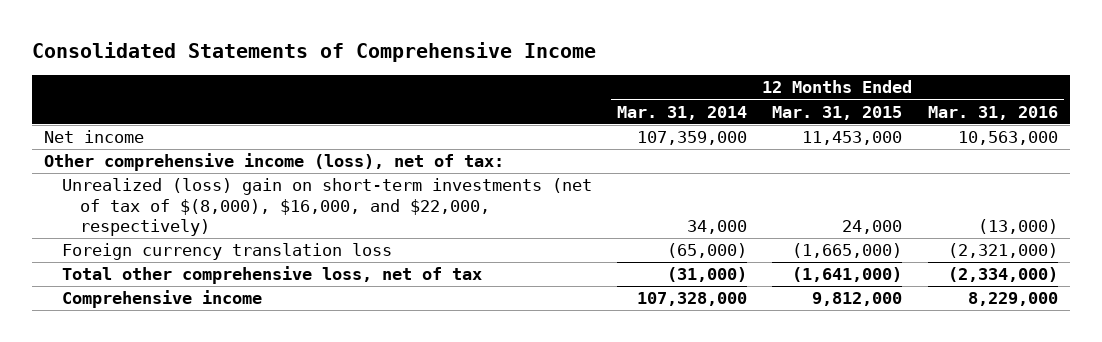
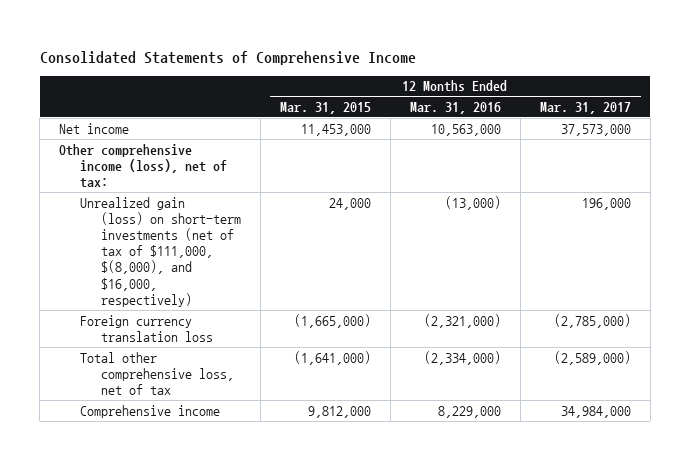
- | 12 Months Ended Mar. 31, 2014 | 12 Months Ended Mar. 31, 2015 | 12 Months Ended Mar. 31, 2016
+ | 12 Months Ended Mar. 31, 2015 | 12 Months Ended Mar. 31, 2016 | 12 Months Ended Mar. 31, 2017
- Unrealized (loss) gain on short-term investments (net of tax of $(8,000), $16,000, and $22,000, respectively) | 34,000 | 24,000 | (13,000)
+ Unrealized gain (loss) on short-term investments (net of tax of $111,000, $(8,000), and $16,000, respectively) | 24,000 | (13,000) | 196,000

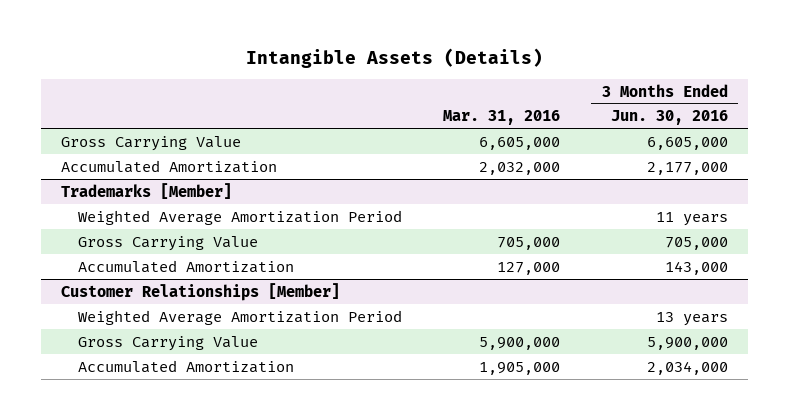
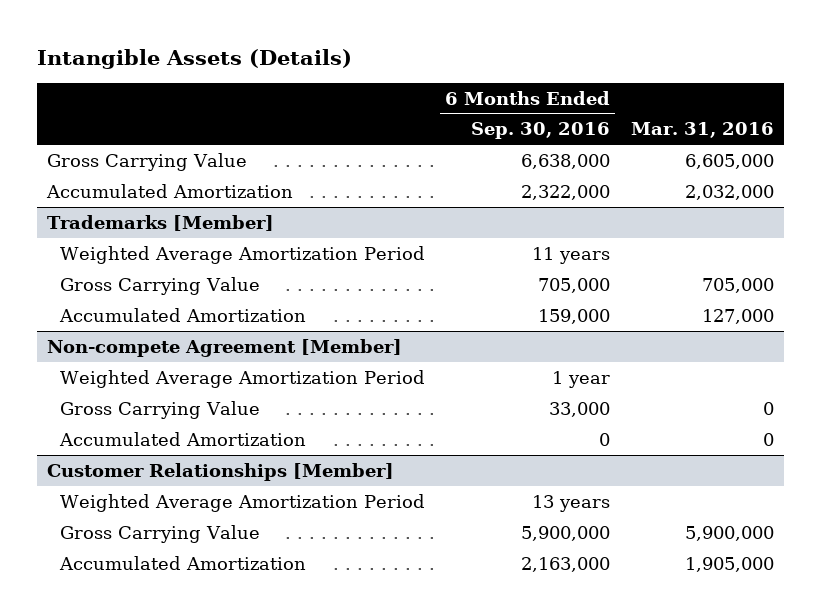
- | Mar. 31, 2016 | 3 Months Ended Jun. 30, 2016
+ | 6 Months Ended Sep. 30, 2016 | Mar. 31, 2016
+ Non-compete Agreement [Member]
+ Weighted Average Amortization Period | 1 year |
+ Gross Carrying Value | 33,000 | 0
+ Accumulated Amortization | 0 | 0

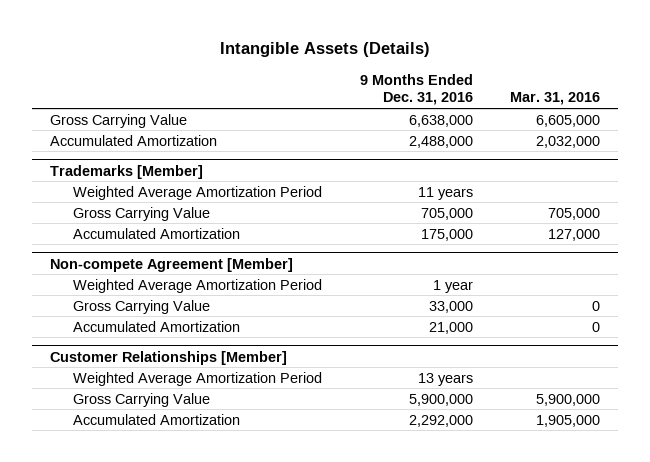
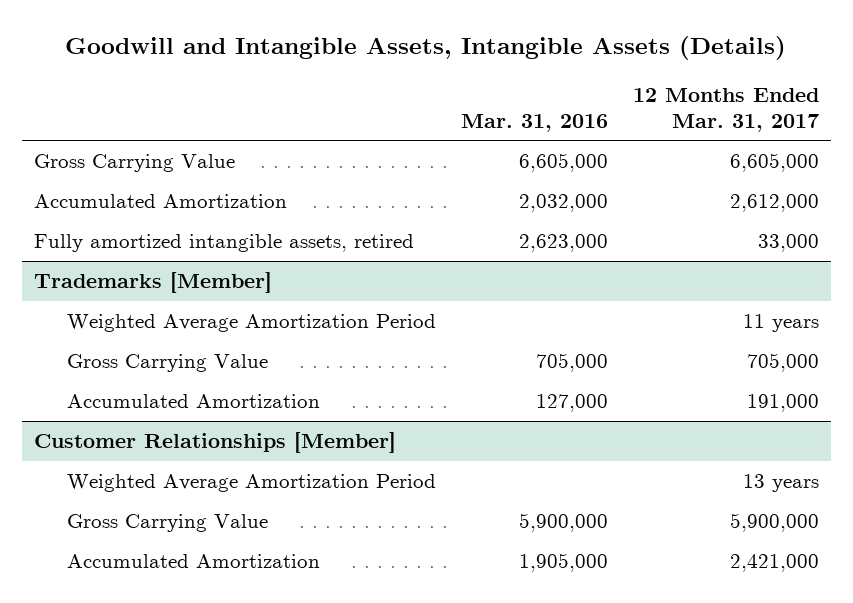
- Intangible Assets (Details)
+ Goodwill and Intangible Assets, Intangible Assets (Details)
- | 9 Months Ended Dec. 31, 2016 | Mar. 31, 2016
+ | Mar. 31, 2016 | 12 Months Ended Mar. 31, 2017
+ Fully amortized intangible assets, retired | 2,623,000 | 33,000
- Non-compete Agreement [Member]
- Weighted Average Amortization Period | 1 year |
- Gross Carrying Value | 33,000 | 0
- Accumulated Amortization | 21,000 | 0

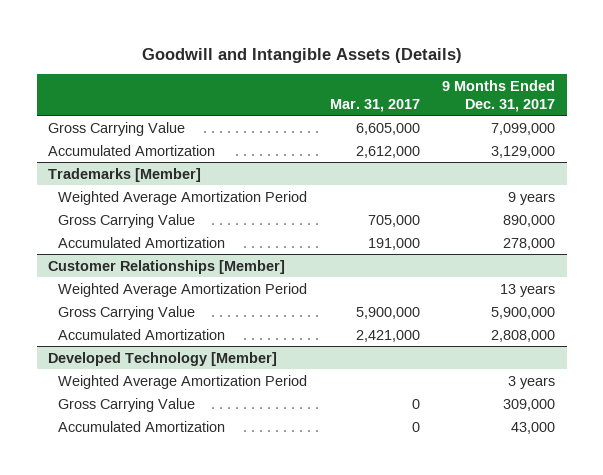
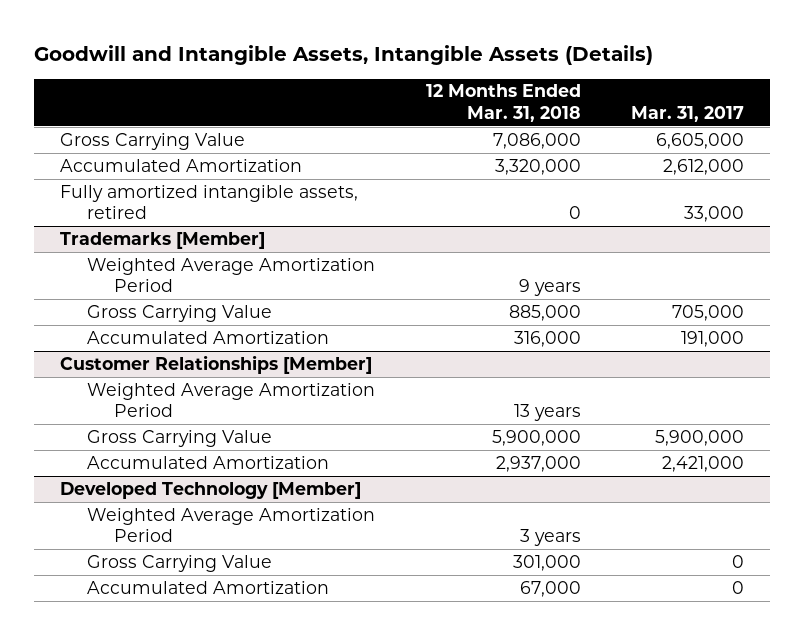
- Goodwill and Intangible Assets (Details)
+ Goodwill and Intangible Assets, Intangible Assets (Details)
- | Mar. 31, 2017 | 9 Months Ended Dec. 31, 2017
+ | 12 Months Ended Mar. 31, 2018 | Mar. 31, 2017
+ Fully amortized intangible assets, retired | 0 | 33,000

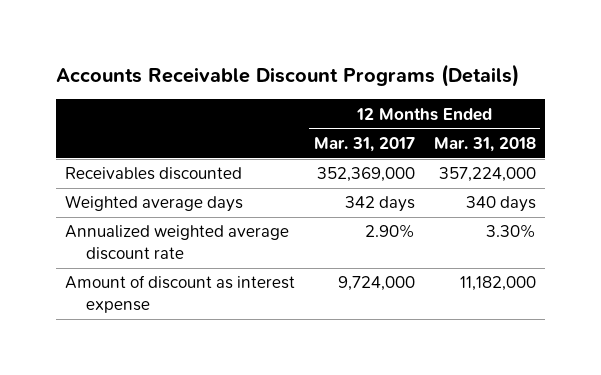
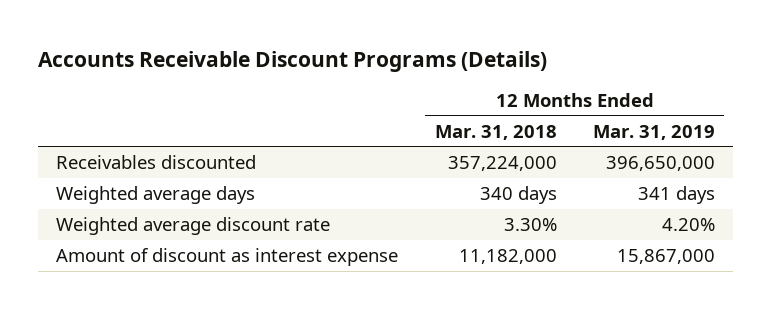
- | 12 Months Ended Mar. 31, 2017 | 12 Months Ended Mar. 31, 2018
+ | 12 Months Ended Mar. 31, 2018 | 12 Months Ended Mar. 31, 2019
- Annualized weighted average discount rate | 2.90% | 3.30%
+ Weighted average discount rate | 3.30% | 4.20%

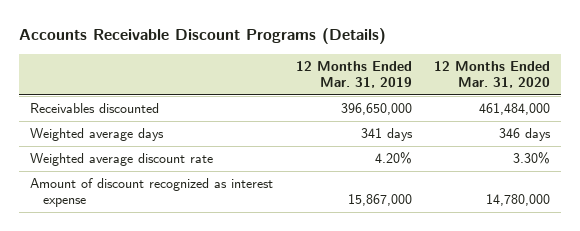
- | 12 Months Ended Mar. 31, 2018 | 12 Months Ended Mar. 31, 2019
+ | 12 Months Ended Mar. 31, 2019 | 12 Months Ended Mar. 31, 2020
- Amount of discount as interest expense | 11,182,000 | 15,867,000
+ Amount of discount recognized as interest expense | 15,867,000 | 14,780,000

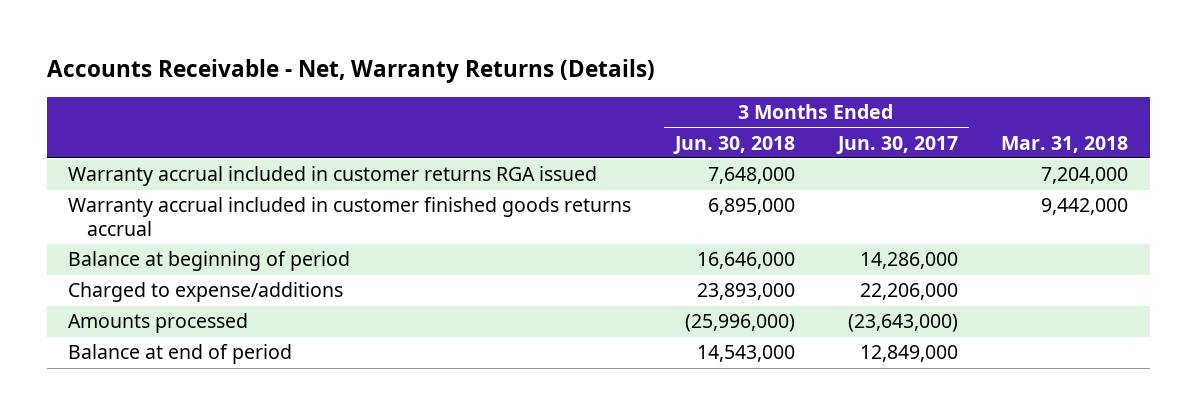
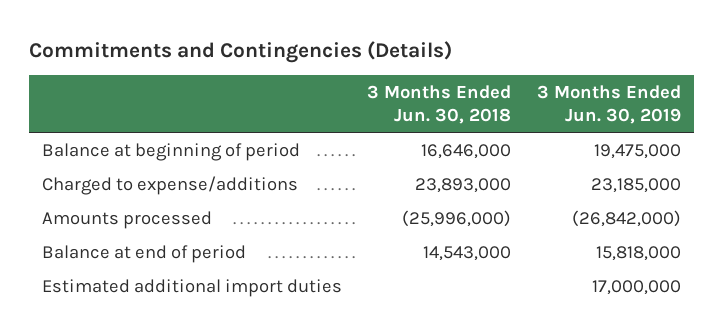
- Accounts Receivable - Net, Warranty Returns (Details)
+ Commitments and Contingencies (Details)
- | 3 Months Ended Jun. 30, 2018 | 3 Months Ended Jun. 30, 2017 | Mar. 31, 2018
+ | 3 Months Ended Jun. 30, 2018 | 3 Months Ended Jun. 30, 2019
- Warranty accrual included in customer returns RGA issued | 7,648,000 | | 7,204,000
- Warranty accrual included in customer finished goods returns accrual | 6,895,000 | | 9,442,000
+ Estimated additional import duties | | 17,000,000

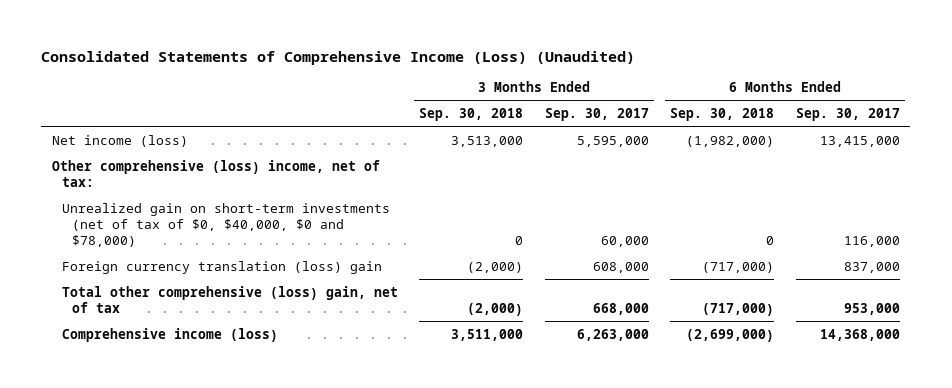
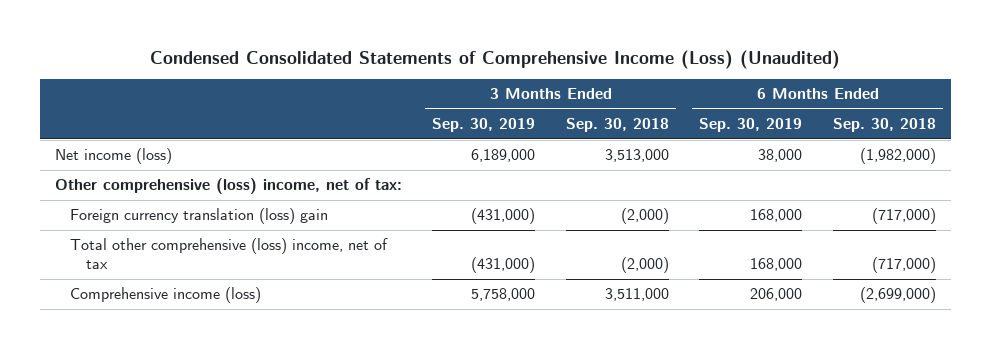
- Consolidated Statements of Comprehensive Income (Loss) (Unaudited)
+ Condensed Consolidated Statements of Comprehensive Income (Loss) (Unaudited)
- | 3 Months Ended Sep. 30, 2018 | 3 Months Ended Sep. 30, 2017 | 6 Months Ended Sep. 30, 2018 | 6 Months Ended Sep. 30, 2017
+ | 3 Months Ended Sep. 30, 2019 | 3 Months Ended Sep. 30, 2018 | 6 Months Ended Sep. 30, 2019 | 6 Months Ended Sep. 30, 2018
- Unrealized gain on short-term investments (net of tax of $0, $40,000, $0 and $78,000) | 0 | 60,000 | 0 | 116,000
- Total other comprehensive (loss) gain, net of tax | (2,000) | 668,000 | (717,000) | 953,000
+ Total other comprehensive (loss) income, net of tax | (431,000) | (2,000) | 168,000 | (717,000)

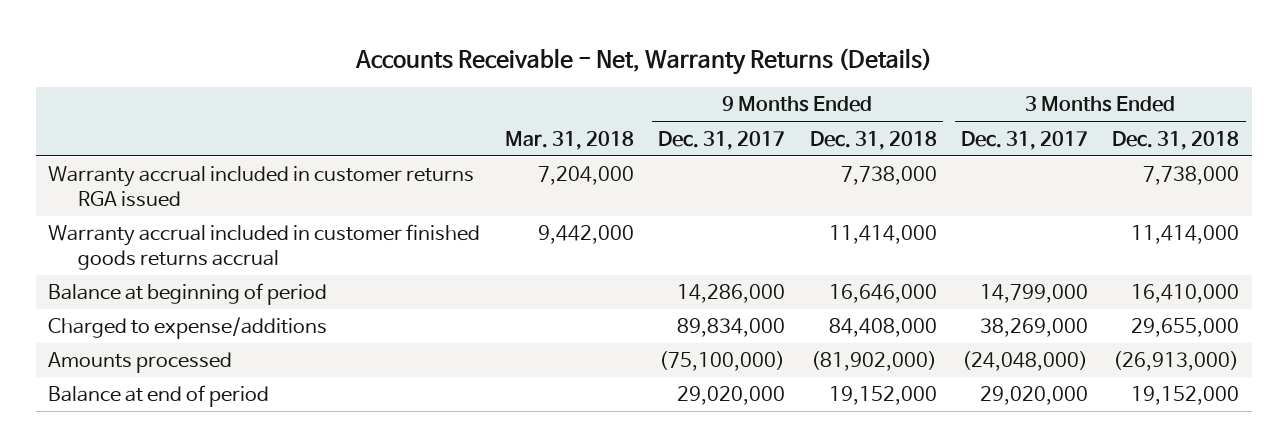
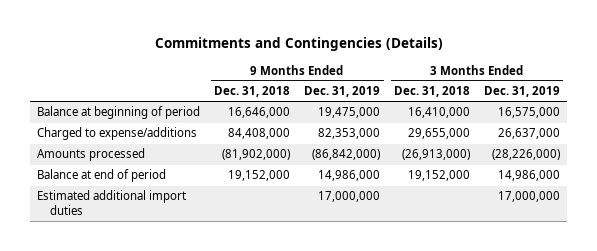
- Accounts Receivable - Net, Warranty Returns (Details)
+ Commitments and Contingencies (Details)
- | Mar. 31, 2018 | 9 Months Ended Dec. 31, 2017 | 9 Months Ended Dec. 31, 2018 | 3 Months Ended Dec. 31, 2017 | 3 Months Ended Dec. 31, 2018
+ | 9 Months Ended Dec. 31, 2018 | 9 Months Ended Dec. 31, 2019 | 3 Months Ended Dec. 31, 2018 | 3 Months Ended Dec. 31, 2019
- Warranty accrual included in customer returns RGA issued | 7,204,000 | | 7,738,000 | | 7,738,000
- Warranty accrual included in customer finished goods returns accrual | 9,442,000 | | 11,414,000 | | 11,414,000
+ Estimated additional import duties | | 17,000,000 | | 17,000,000

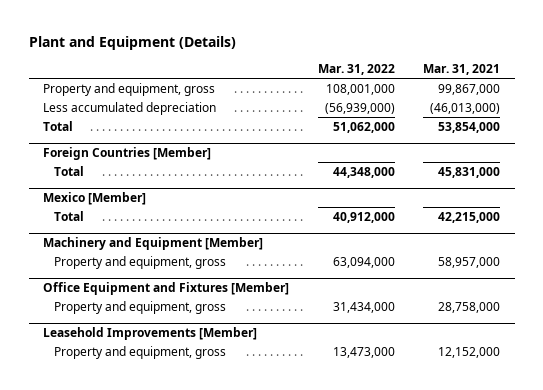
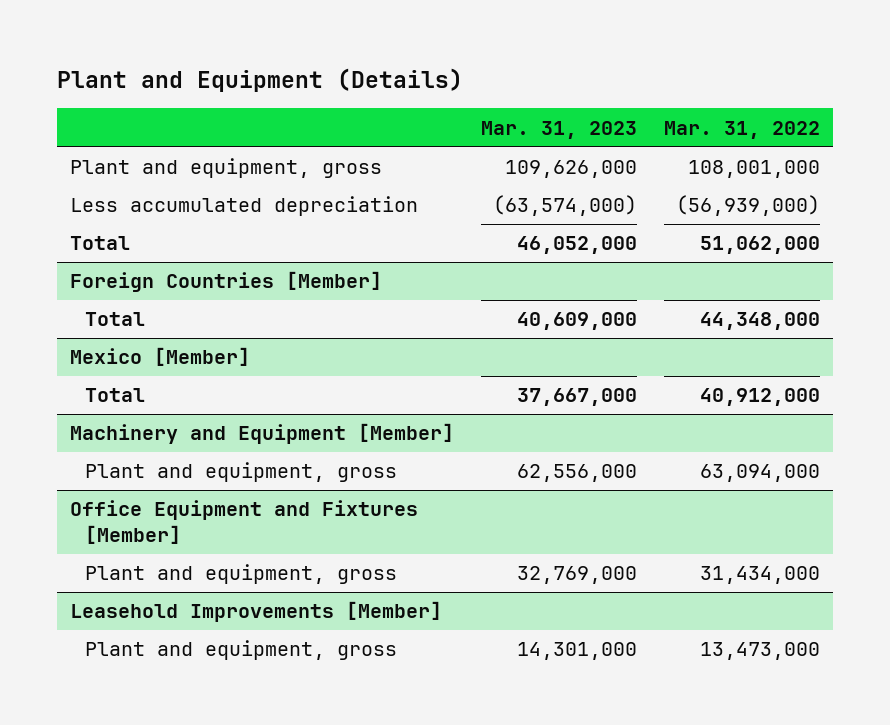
- | Mar. 31, 2022 | Mar. 31, 2021
+ | Mar. 31, 2023 | Mar. 31, 2022
- Property and equipment, gross | 108,001,000 | 99,867,000
+ Plant and equipment, gross | 109,626,000 | 108,001,000
@ Machinery and Equipment [Member]
- Property and equipment, gross | 63,094,000 | 58,957,000
+ Plant and equipment, gross | 62,556,000 | 63,094,000
@ Office Equipment and Fixtures [Member]
- Property and equipment, gross | 31,434,000 | 28,758,000
+ Plant and equipment, gross | 32,769,000 | 31,434,000
@ Leasehold Improvements [Member]
- Property and equipment, gross | 13,473,000 | 12,152,000
+ Plant and equipment, gross | 14,301,000 | 13,473,000

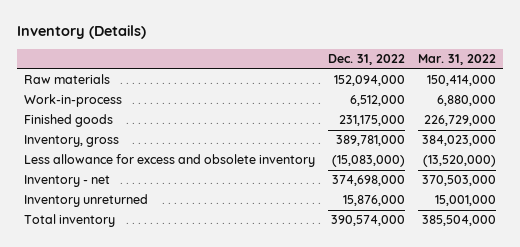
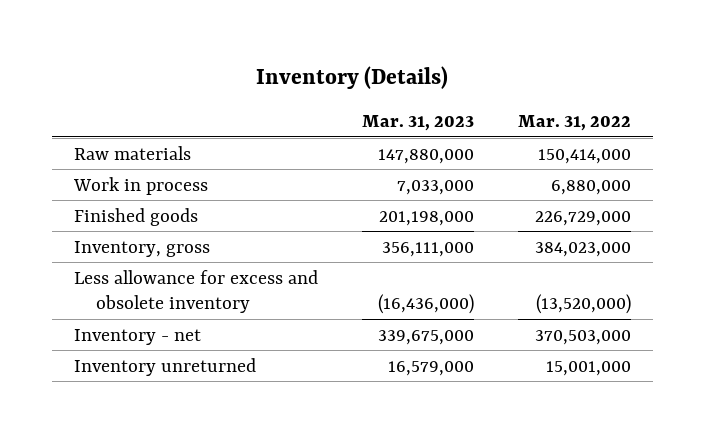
- | Dec. 31, 2022 | Mar. 31, 2022
+ | Mar. 31, 2023 | Mar. 31, 2022
- Work-in-process | 6,512,000 | 6,880,000
+ Work in process | 7,033,000 | 6,880,000
- Total inventory | 390,574,000 | 385,504,000

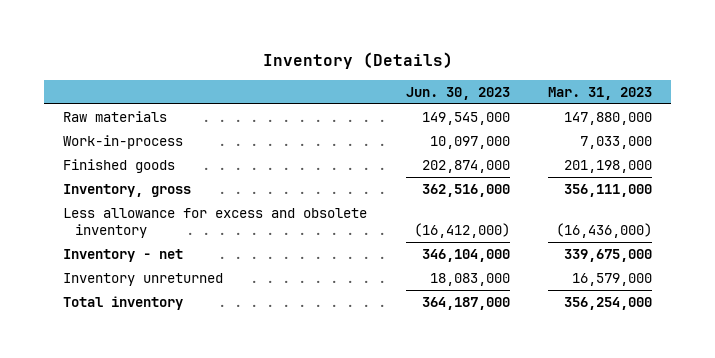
- | Mar. 31, 2023 | Mar. 31, 2022
+ | Jun. 30, 2023 | Mar. 31, 2023
- Work in process | 7,033,000 | 6,880,000
+ Work-in-process | 10,097,000 | 7,033,000
+ Total inventory | 364,187,000 | 356,254,000

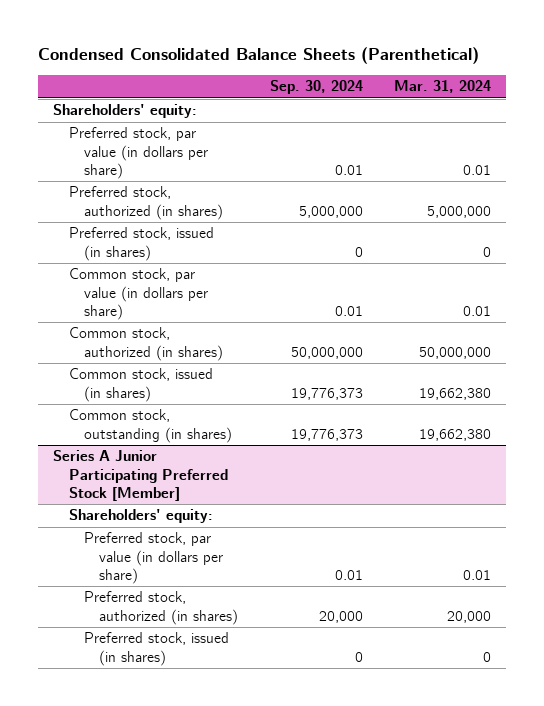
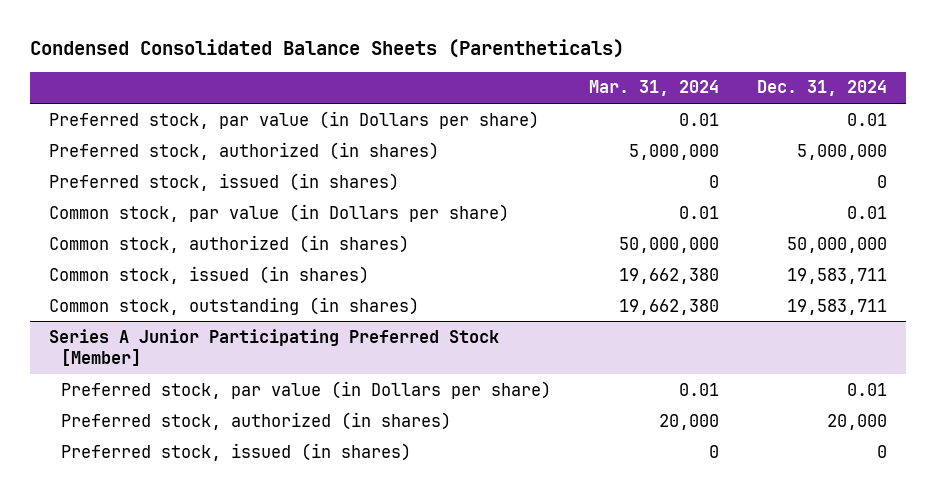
- Condensed Consolidated Balance Sheets (Parenthetical)
+ Condensed Consolidated Balance Sheets (Parentheticals)
- | Sep. 30, 2024 | Mar. 31, 2024
+ | Mar. 31, 2024 | Dec. 31, 2024
- Shareholders' equity:
- Preferred stock, par value (in dollars per share) | 0.01 | 0.01
+ Preferred stock, par value (in Dollars per share) | 0.01 | 0.01
- Common stock, par value (in dollars per share) | 0.01 | 0.01
+ Common stock, par value (in Dollars per share) | 0.01 | 0.01
@ Series A Junior Participating Preferred Stock [Member]
- Shareholders' equity:
- Preferred stock, par value (in dollars per share) | 0.01 | 0.01
+ Preferred stock, par value (in Dollars per share) | 0.01 | 0.01

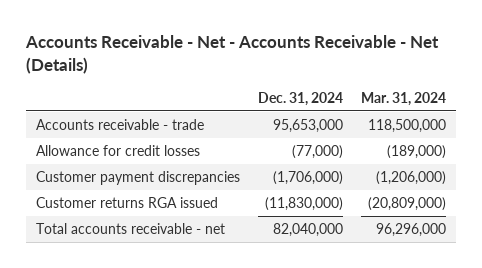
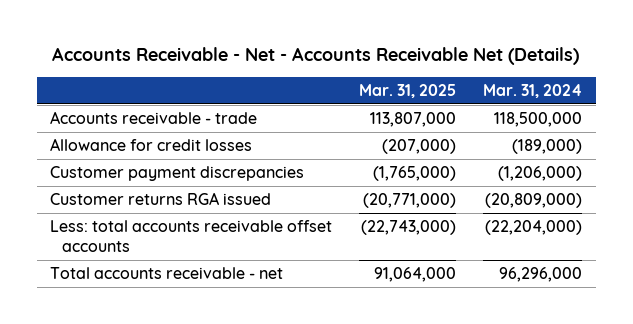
- Accounts Receivable - Net - Accounts Receivable - Net (Details)
+ Accounts Receivable - Net - Accounts Receivable Net (Details)
- | Dec. 31, 2024 | Mar. 31, 2024
+ | Mar. 31, 2025 | Mar. 31, 2024
+ Less: total accounts receivable offset accounts | (22,743,000) | (22,204,000)

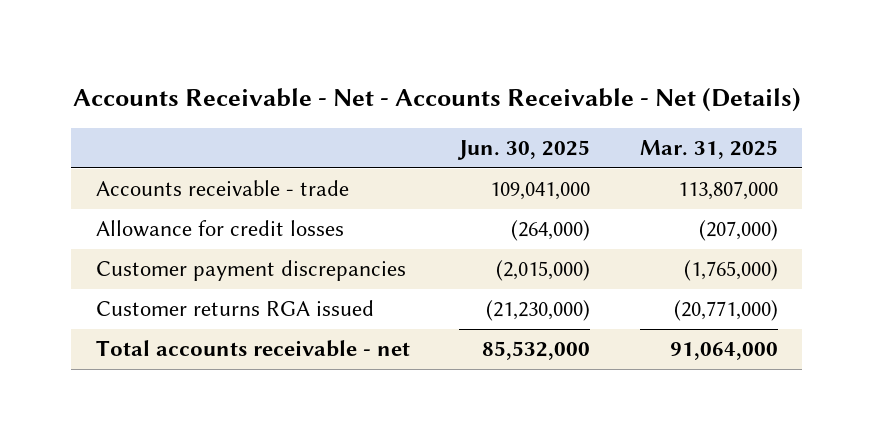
- Accounts Receivable - Net - Accounts Receivable Net (Details)
+ Accounts Receivable - Net - Accounts Receivable - Net (Details)
- | Mar. 31, 2025 | Mar. 31, 2024
+ | Jun. 30, 2025 | Mar. 31, 2025
- Less: total accounts receivable offset accounts | (22,743,000) | (22,204,000)

